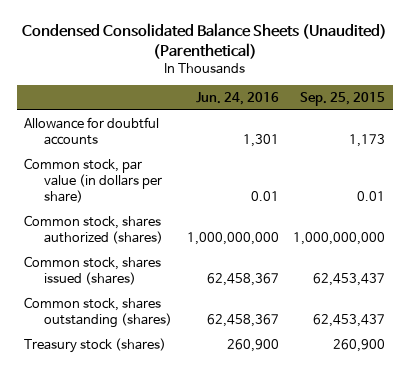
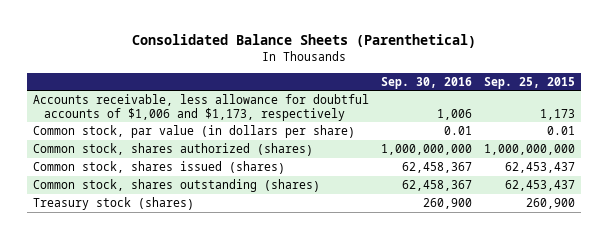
- Condensed Consolidated Balance Sheets (Unaudited) (Parenthetical)
+ Consolidated Balance Sheets (Parenthetical)
- | Jun. 24, 2016 | Sep. 25, 2015
+ | Sep. 30, 2016 | Sep. 25, 2015
- Allowance for doubtful accounts | 1,301 | 1,173
+ Accounts receivable, less allowance for doubtful accounts of $1,006 and $1,173, respectively | 1,006 | 1,173

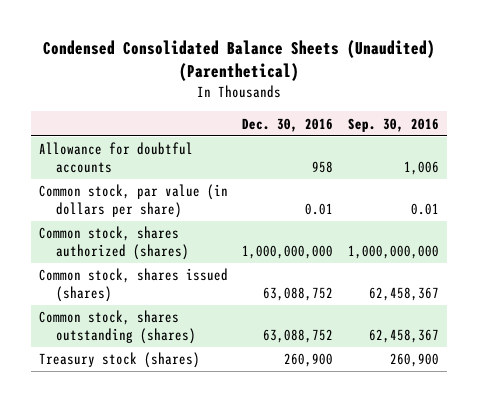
- Consolidated Balance Sheets (Parenthetical)
+ Condensed Consolidated Balance Sheets (Unaudited) (Parenthetical)
- | Sep. 30, 2016 | Sep. 25, 2015
+ | Dec. 30, 2016 | Sep. 30, 2016
- Accounts receivable, less allowance for doubtful accounts of $1,006 and $1,173, respectively | 1,006 | 1,173
+ Allowance for doubtful accounts | 958 | 1,006

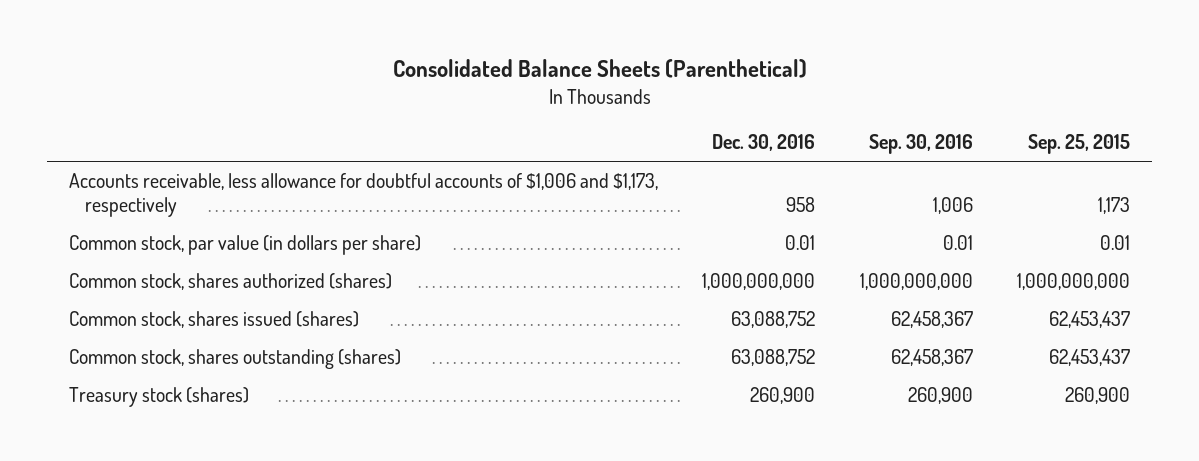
- Condensed Consolidated Balance Sheets (Unaudited) (Parenthetical)
+ Consolidated Balance Sheets (Parenthetical)
- | Dec. 30, 2016 | Sep. 30, 2016
+ | Dec. 30, 2016 | Sep. 30, 2016 | Sep. 25, 2015
- Allowance for doubtful accounts | 958 | 1,006
+ Accounts receivable, less allowance for doubtful accounts of $1,006 and $1,173, respectively | 958 | 1,006 | 1,173

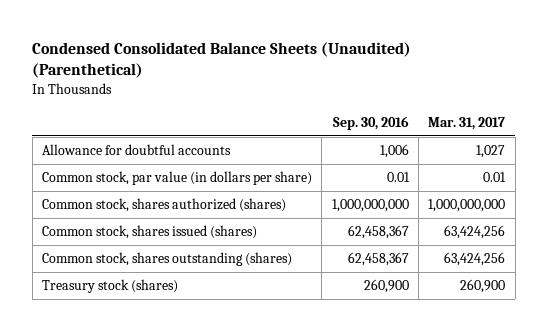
- Consolidated Balance Sheets (Parenthetical)
+ Condensed Consolidated Balance Sheets (Unaudited) (Parenthetical)
- | Dec. 30, 2016 | Sep. 30, 2016 | Sep. 25, 2015
+ | Sep. 30, 2016 | Mar. 31, 2017
- Accounts receivable, less allowance for doubtful accounts of $1,006 and $1,173, respectively | 958 | 1,006 | 1,173
+ Allowance for doubtful accounts | 1,006 | 1,027

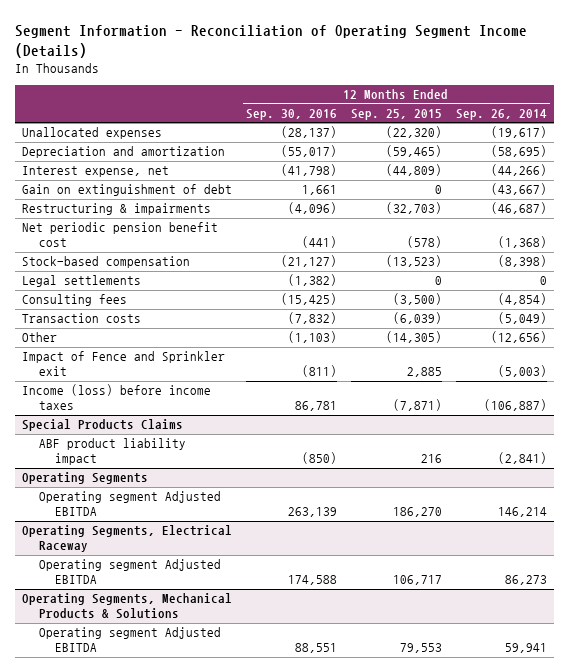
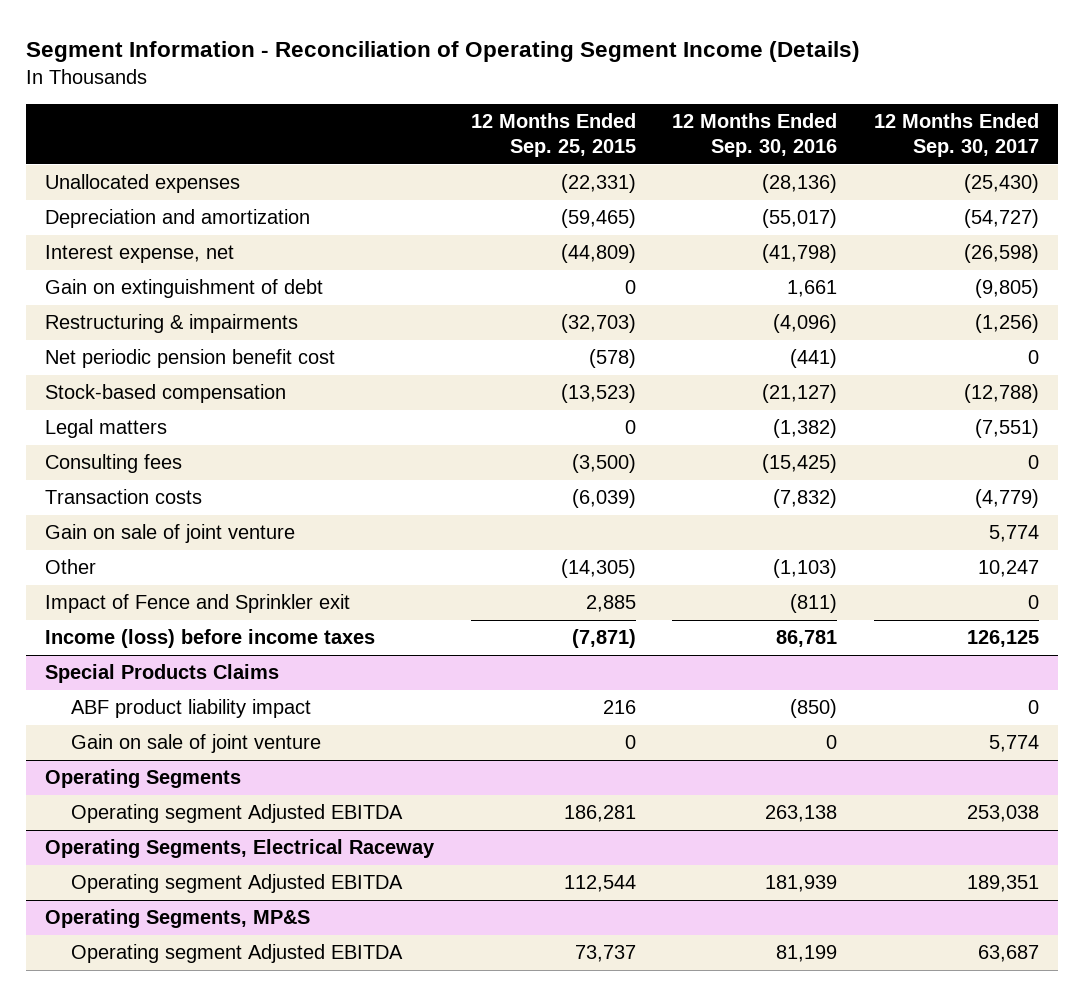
- | 12 Months Ended Sep. 30, 2016 | 12 Months Ended Sep. 25, 2015 | 12 Months Ended Sep. 26, 2014
+ | 12 Months Ended Sep. 25, 2015 | 12 Months Ended Sep. 30, 2016 | 12 Months Ended Sep. 30, 2017
- Unallocated expenses | (28,137) | (22,320) | (19,617)
+ Unallocated expenses | (22,331) | (28,136) | (25,430)
- Legal settlements | (1,382) | 0 | 0
+ Legal matters | 0 | (1,382) | (7,551)
+ Gain on sale of joint venture | | | 5,774
@ Special Products Claims
+ Gain on sale of joint venture | 0 | 0 | 5,774
@ Operating Segments
- Operating segment Adjusted EBITDA | 263,139 | 186,270 | 146,214
+ Operating segment Adjusted EBITDA | 186,281 | 263,138 | 253,038
@ Operating Segments, Electrical Raceway
- Operating segment Adjusted EBITDA | 174,588 | 106,717 | 86,273
- Operating Segments, Mechanical Products & Solutions
- Operating segment Adjusted EBITDA | 88,551 | 79,553 | 59,941
@ Operating Segments, Electrical Raceway
+ Operating segment Adjusted EBITDA | 112,544 | 181,939 | 189,351
+ Operating Segments, MP&S
+ Operating segment Adjusted EBITDA | 73,737 | 81,199 | 63,687

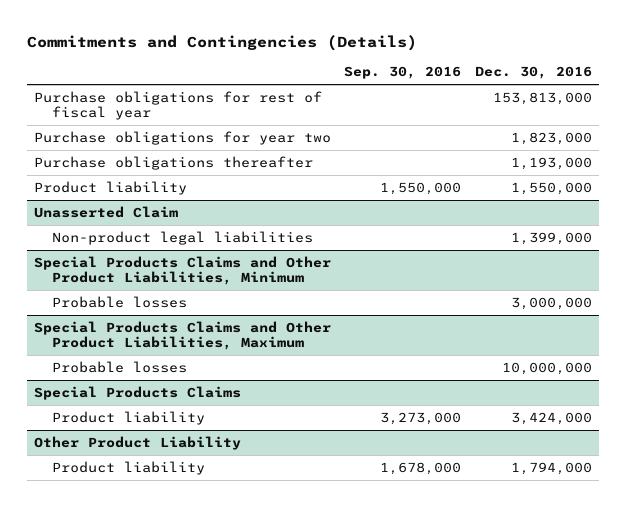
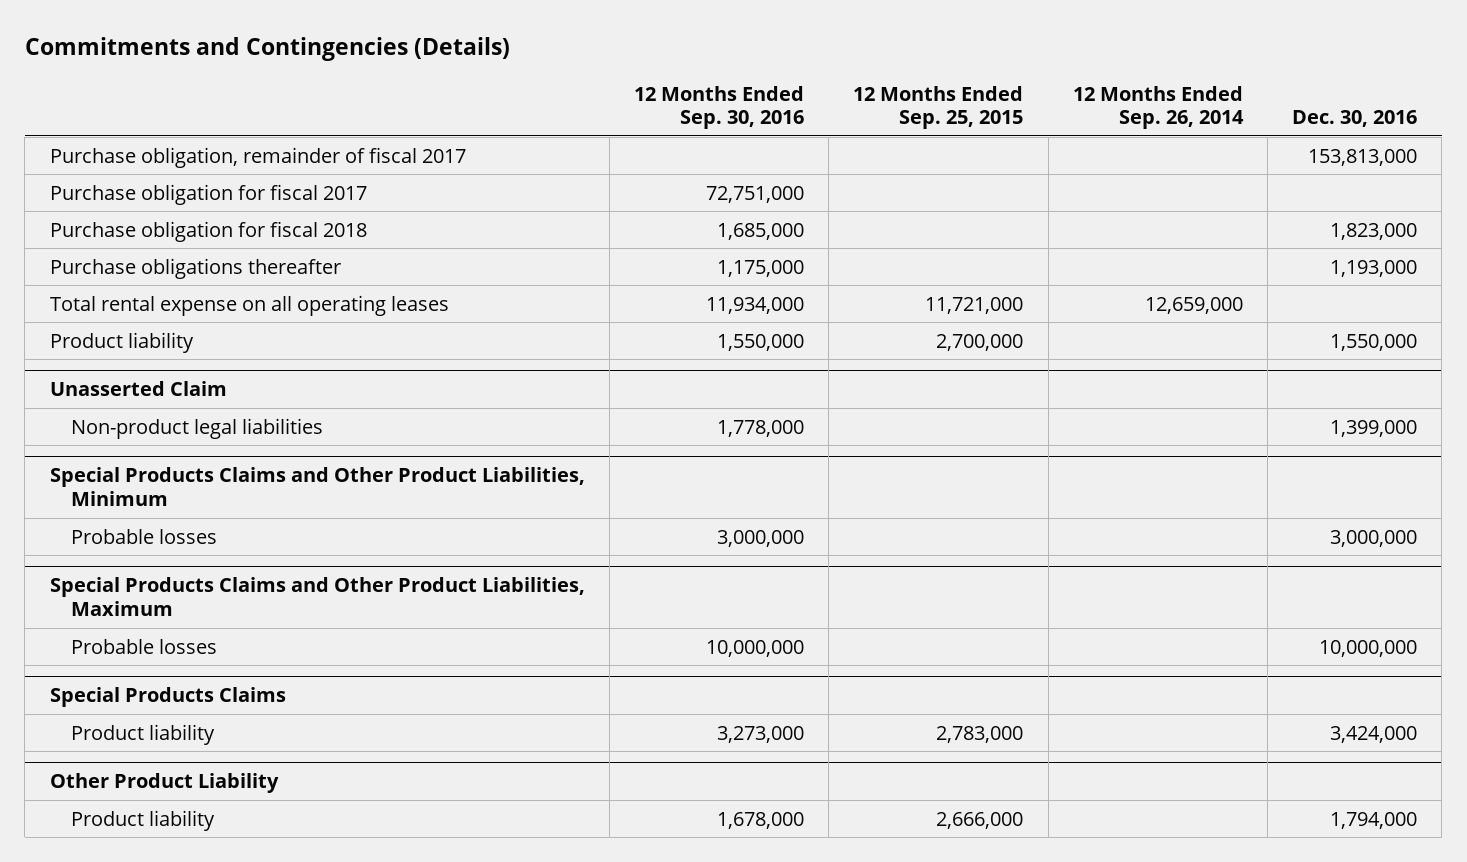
- | Sep. 30, 2016 | Dec. 30, 2016
+ | 12 Months Ended Sep. 30, 2016 | 12 Months Ended Sep. 25, 2015 | 12 Months Ended Sep. 26, 2014 | Dec. 30, 2016
- Purchase obligations for rest of fiscal year | | 153,813,000
- Purchase obligations for year two | | 1,823,000
+ Purchase obligation, remainder of fiscal 2017 | | | | 153,813,000
+ Purchase obligation for fiscal 2017 | 72,751,000 | | |
+ Purchase obligation for fiscal 2018 | 1,685,000 | | | 1,823,000
+ Total rental expense on all operating leases | 11,934,000 | 11,721,000 | 12,659,000 |

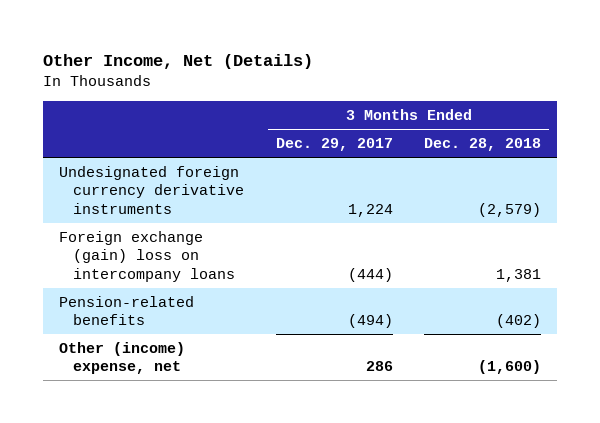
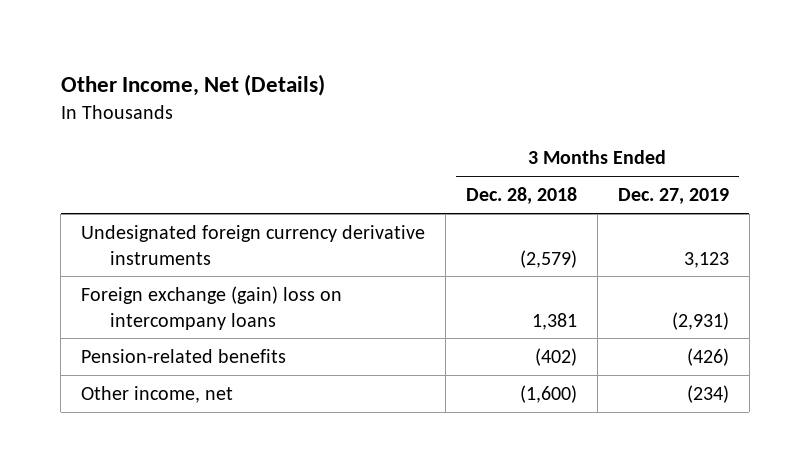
- | 3 Months Ended Dec. 29, 2017 | 3 Months Ended Dec. 28, 2018
+ | 3 Months Ended Dec. 28, 2018 | 3 Months Ended Dec. 27, 2019
- Other (income) expense, net | 286 | (1,600)
+ Other income, net | (1,600) | (234)

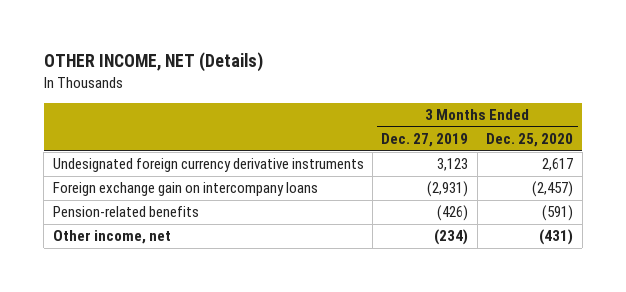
- Other Income, Net (Details)
+ OTHER INCOME, NET (Details)
- | 3 Months Ended Dec. 28, 2018 | 3 Months Ended Dec. 27, 2019
+ | 3 Months Ended Dec. 27, 2019 | 3 Months Ended Dec. 25, 2020
- Foreign exchange (gain) loss on intercompany loans | 1,381 | (2,931)
+ Foreign exchange gain on intercompany loans | (2,931) | (2,457)

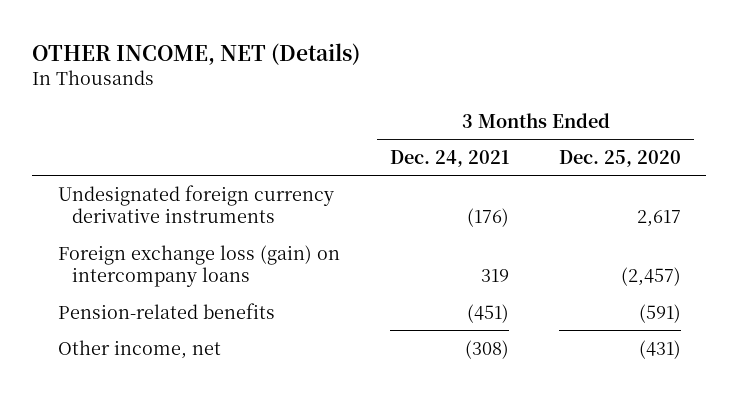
- | 3 Months Ended Dec. 27, 2019 | 3 Months Ended Dec. 25, 2020
+ | 3 Months Ended Dec. 24, 2021 | 3 Months Ended Dec. 25, 2020
- Foreign exchange gain on intercompany loans | (2,931) | (2,457)
+ Foreign exchange loss (gain) on intercompany loans | 319 | (2,457)

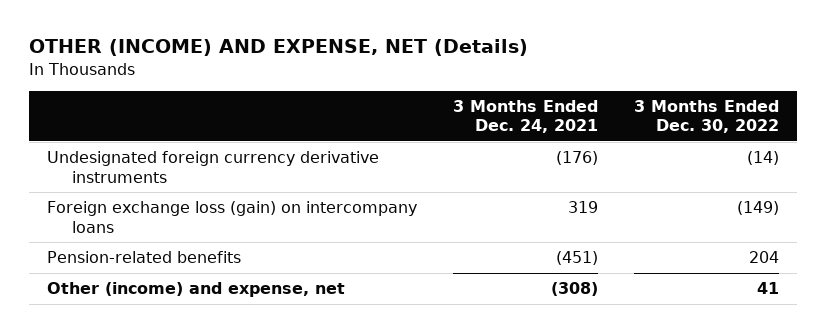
- OTHER INCOME, NET (Details)
+ OTHER (INCOME) AND EXPENSE, NET (Details)
- | 3 Months Ended Dec. 24, 2021 | 3 Months Ended Dec. 25, 2020
+ | 3 Months Ended Dec. 24, 2021 | 3 Months Ended Dec. 30, 2022
- Other income, net | (308) | (431)
+ Other (income) and expense, net | (308) | 41

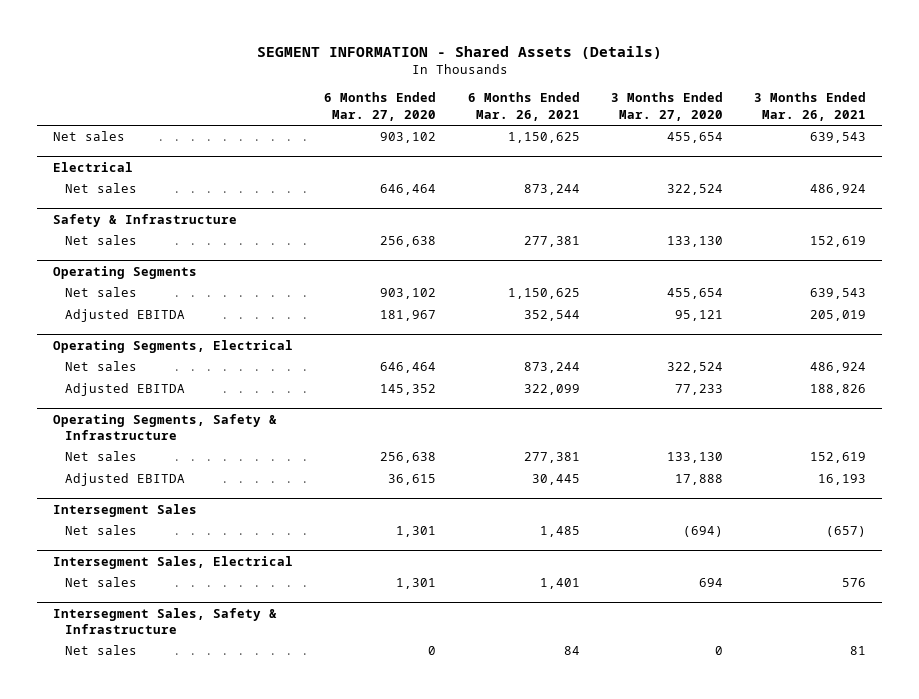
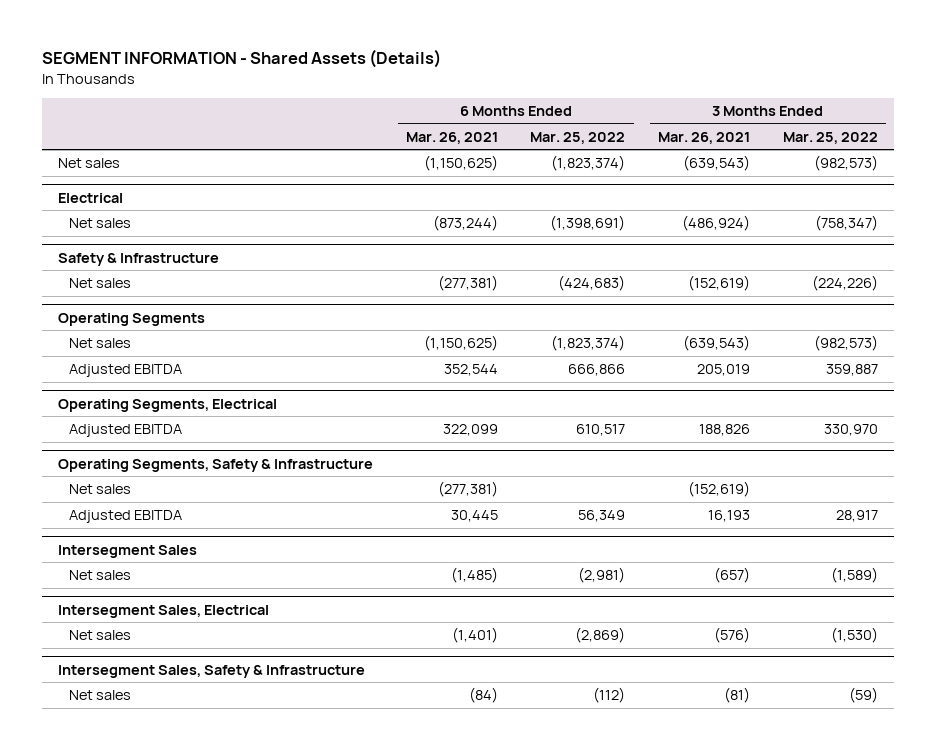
- | 6 Months Ended Mar. 27, 2020 | 6 Months Ended Mar. 26, 2021 | 3 Months Ended Mar. 27, 2020 | 3 Months Ended Mar. 26, 2021
+ | 6 Months Ended Mar. 26, 2021 | 6 Months Ended Mar. 25, 2022 | 3 Months Ended Mar. 26, 2021 | 3 Months Ended Mar. 25, 2022
- Net sales | 903,102 | 1,150,625 | 455,654 | 639,543
+ Net sales | (1,150,625) | (1,823,374) | (639,543) | (982,573)
@ Electrical
- Net sales | 646,464 | 873,244 | 322,524 | 486,924
+ Net sales | (873,244) | (1,398,691) | (486,924) | (758,347)
@ Safety & Infrastructure
- Net sales | 256,638 | 277,381 | 133,130 | 152,619
+ Net sales | (277,381) | (424,683) | (152,619) | (224,226)
@ Operating Segments
- Net sales | 903,102 | 1,150,625 | 455,654 | 639,543
+ Net sales | (1,150,625) | (1,823,374) | (639,543) | (982,573)
@ Operating Segments, Electrical
- Net sales | 646,464 | 873,244 | 322,524 | 486,924
@ Operating Segments, Safety & Infrastructure
- Net sales | 256,638 | 277,381 | 133,130 | 152,619
+ Net sales | (277,381) | | (152,619) |
@ Intersegment Sales
- Net sales | 1,301 | 1,485 | (694) | (657)
+ Net sales | (1,485) | (2,981) | (657) | (1,589)
@ Intersegment Sales, Electrical
- Net sales | 1,301 | 1,401 | 694 | 576
+ Net sales | (1,401) | (2,869) | (576) | (1,530)
@ Intersegment Sales, Safety & Infrastructure
- Net sales | 0 | 84 | 0 | 81
+ Net sales | (84) | (112) | (81) | (59)

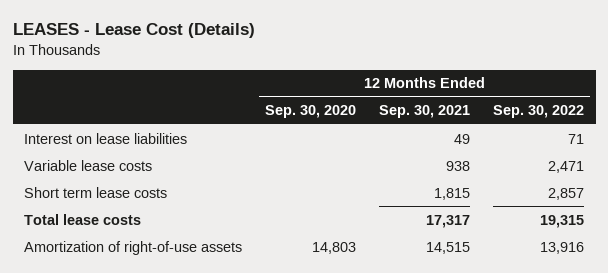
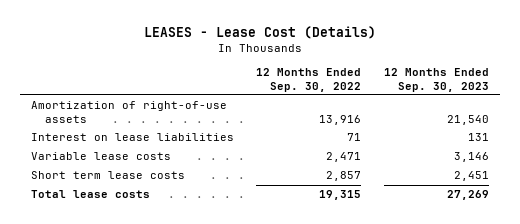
- | 12 Months Ended Sep. 30, 2020 | 12 Months Ended Sep. 30, 2021 | 12 Months Ended Sep. 30, 2022
+ | 12 Months Ended Sep. 30, 2022 | 12 Months Ended Sep. 30, 2023
moved up: Amortization of right-of-use assets | 13,916 | 21,540

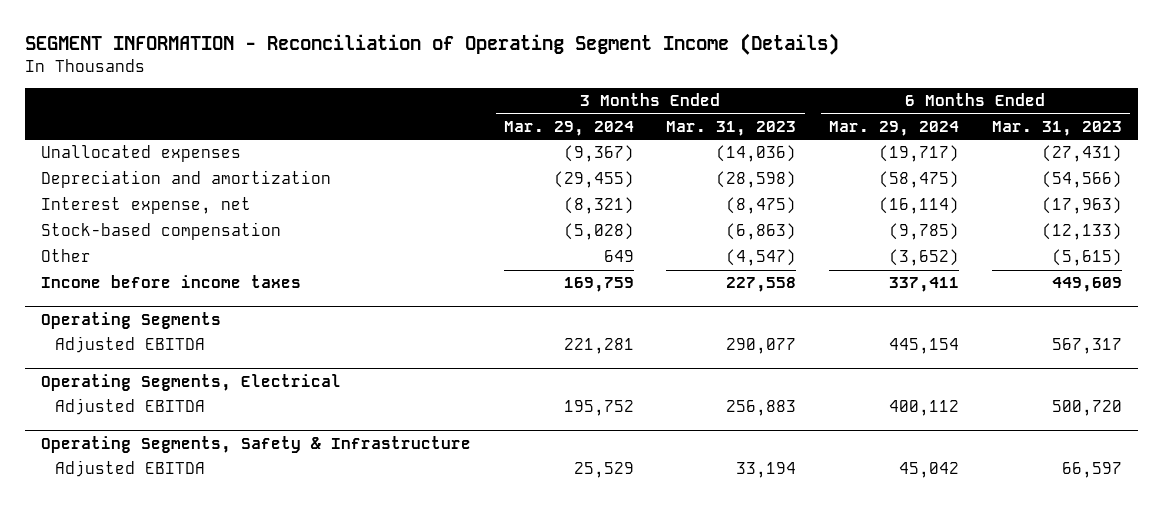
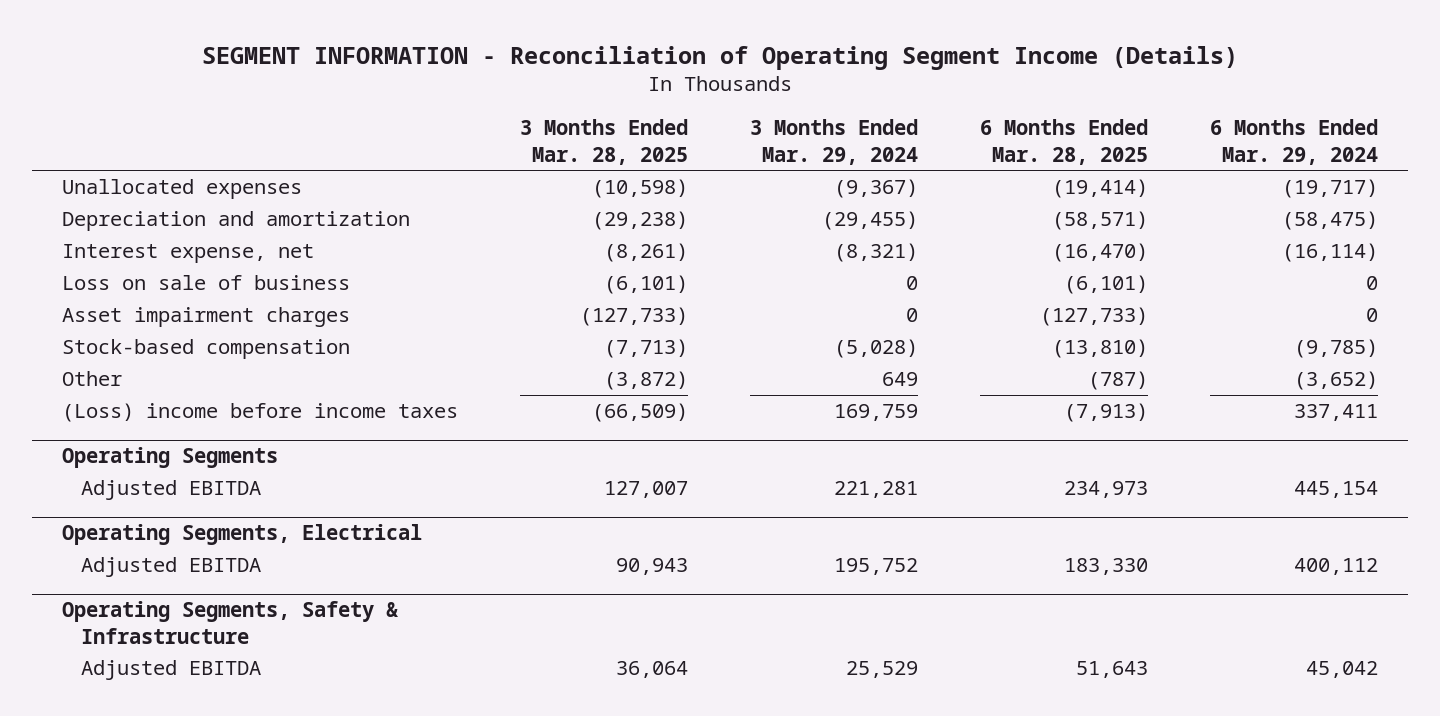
- | 3 Months Ended Mar. 29, 2024 | 3 Months Ended Mar. 31, 2023 | 6 Months Ended Mar. 29, 2024 | 6 Months Ended Mar. 31, 2023
+ | 3 Months Ended Mar. 28, 2025 | 3 Months Ended Mar. 29, 2024 | 6 Months Ended Mar. 28, 2025 | 6 Months Ended Mar. 29, 2024
+ Loss on sale of business | (6,101) | 0 | (6,101) | 0
+ Asset impairment charges | (127,733) | 0 | (127,733) | 0
- Income before income taxes | 169,759 | 227,558 | 337,411 | 449,609
+ (Loss) income before income taxes | (66,509) | 169,759 | (7,913) | 337,411

